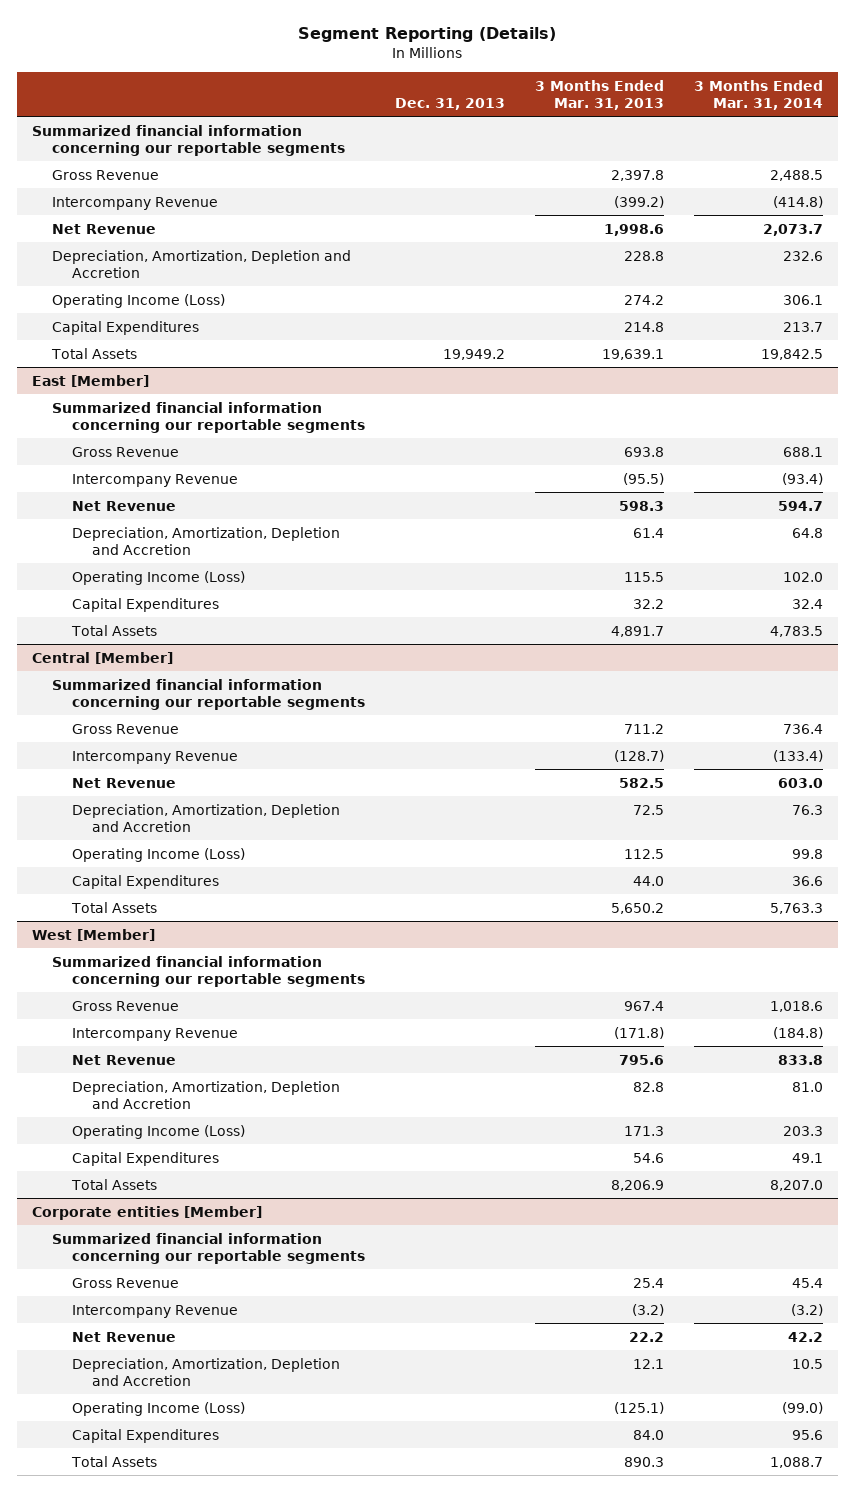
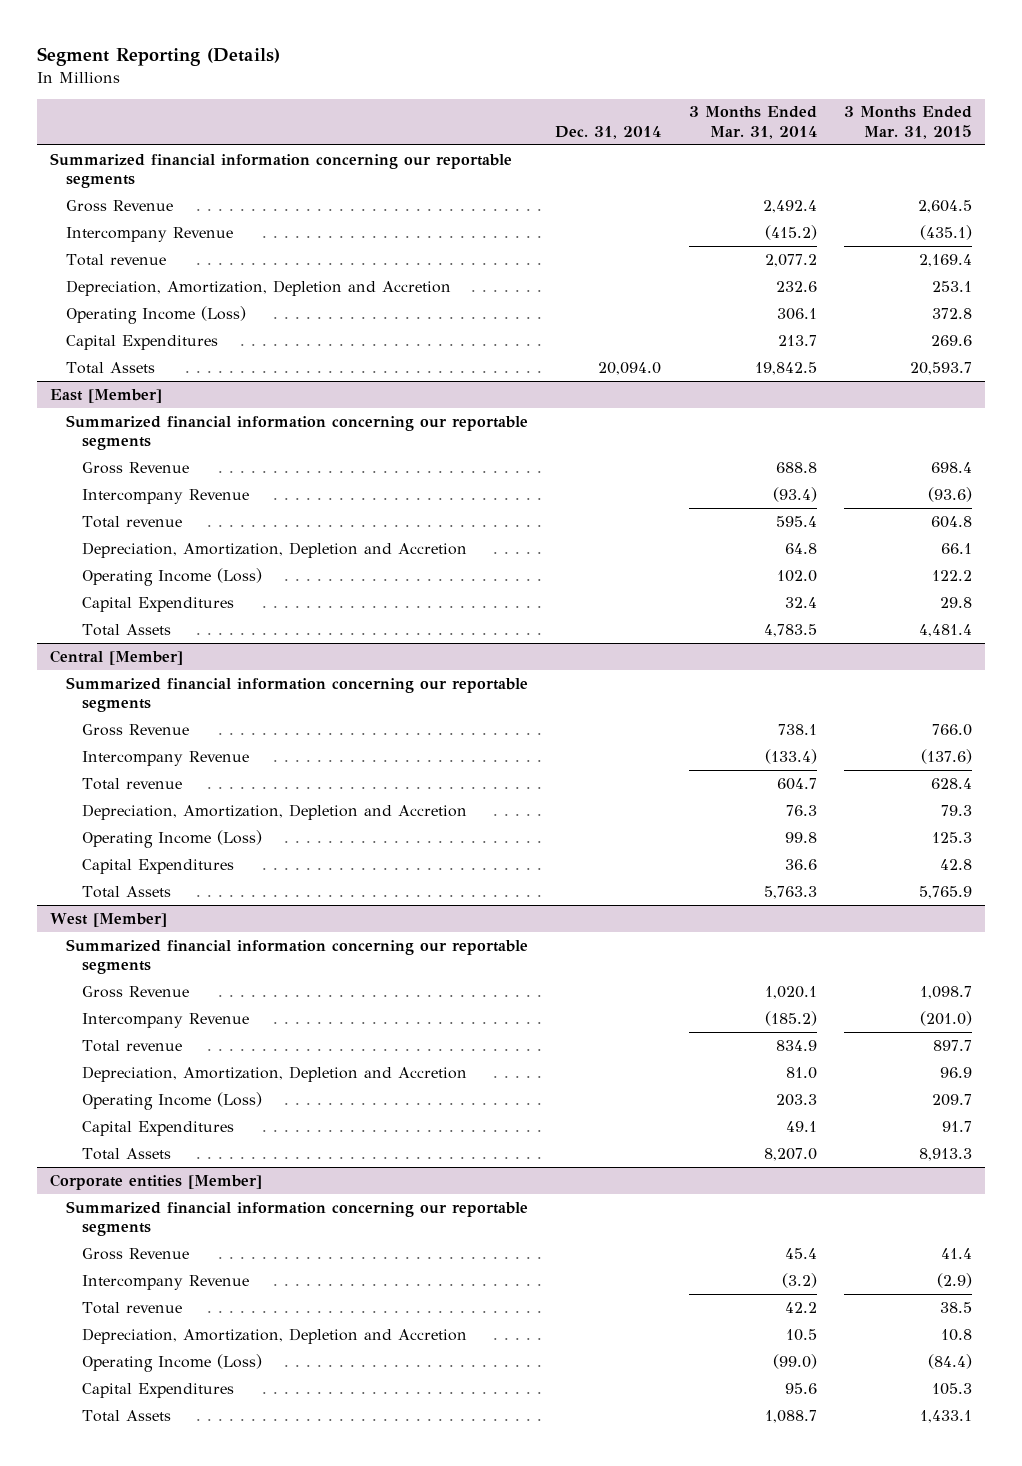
- | Dec. 31, 2013 | 3 Months Ended Mar. 31, 2013 | 3 Months Ended Mar. 31, 2014
+ | Dec. 31, 2014 | 3 Months Ended Mar. 31, 2014 | 3 Months Ended Mar. 31, 2015
- Gross Revenue | | 2,397.8 | 2,488.5
- Intercompany Revenue | | (399.2) | (414.8)
- Net Revenue | | 1,998.6 | 2,073.7
+ Gross Revenue | | 2,492.4 | 2,604.5
+ Intercompany Revenue | | (415.2) | (435.1)
+ Total revenue | | 2,077.2 | 2,169.4
@ East [Member]
- Gross Revenue | | 693.8 | 688.1
+ Gross Revenue | | 688.8 | 698.4
- Net Revenue | | 598.3 | 594.7
+ Total revenue | | 595.4 | 604.8
@ Central [Member]
- Gross Revenue | | 711.2 | 736.4
+ Gross Revenue | | 738.1 | 766.0
- Net Revenue | | 582.5 | 603.0
+ Total revenue | | 604.7 | 628.4
@ West [Member]
- Gross Revenue | | 967.4 | 1,018.6
- Intercompany Revenue | | (171.8) | (184.8)
- Net Revenue | | 795.6 | 833.8
+ Gross Revenue | | 1,020.1 | 1,098.7
+ Intercompany Revenue | | (185.2) | (201.0)
+ Total revenue | | 834.9 | 897.7
@ Corporate entities [Member]
- Net Revenue | | 22.2 | 42.2
+ Total revenue | | 42.2 | 38.5

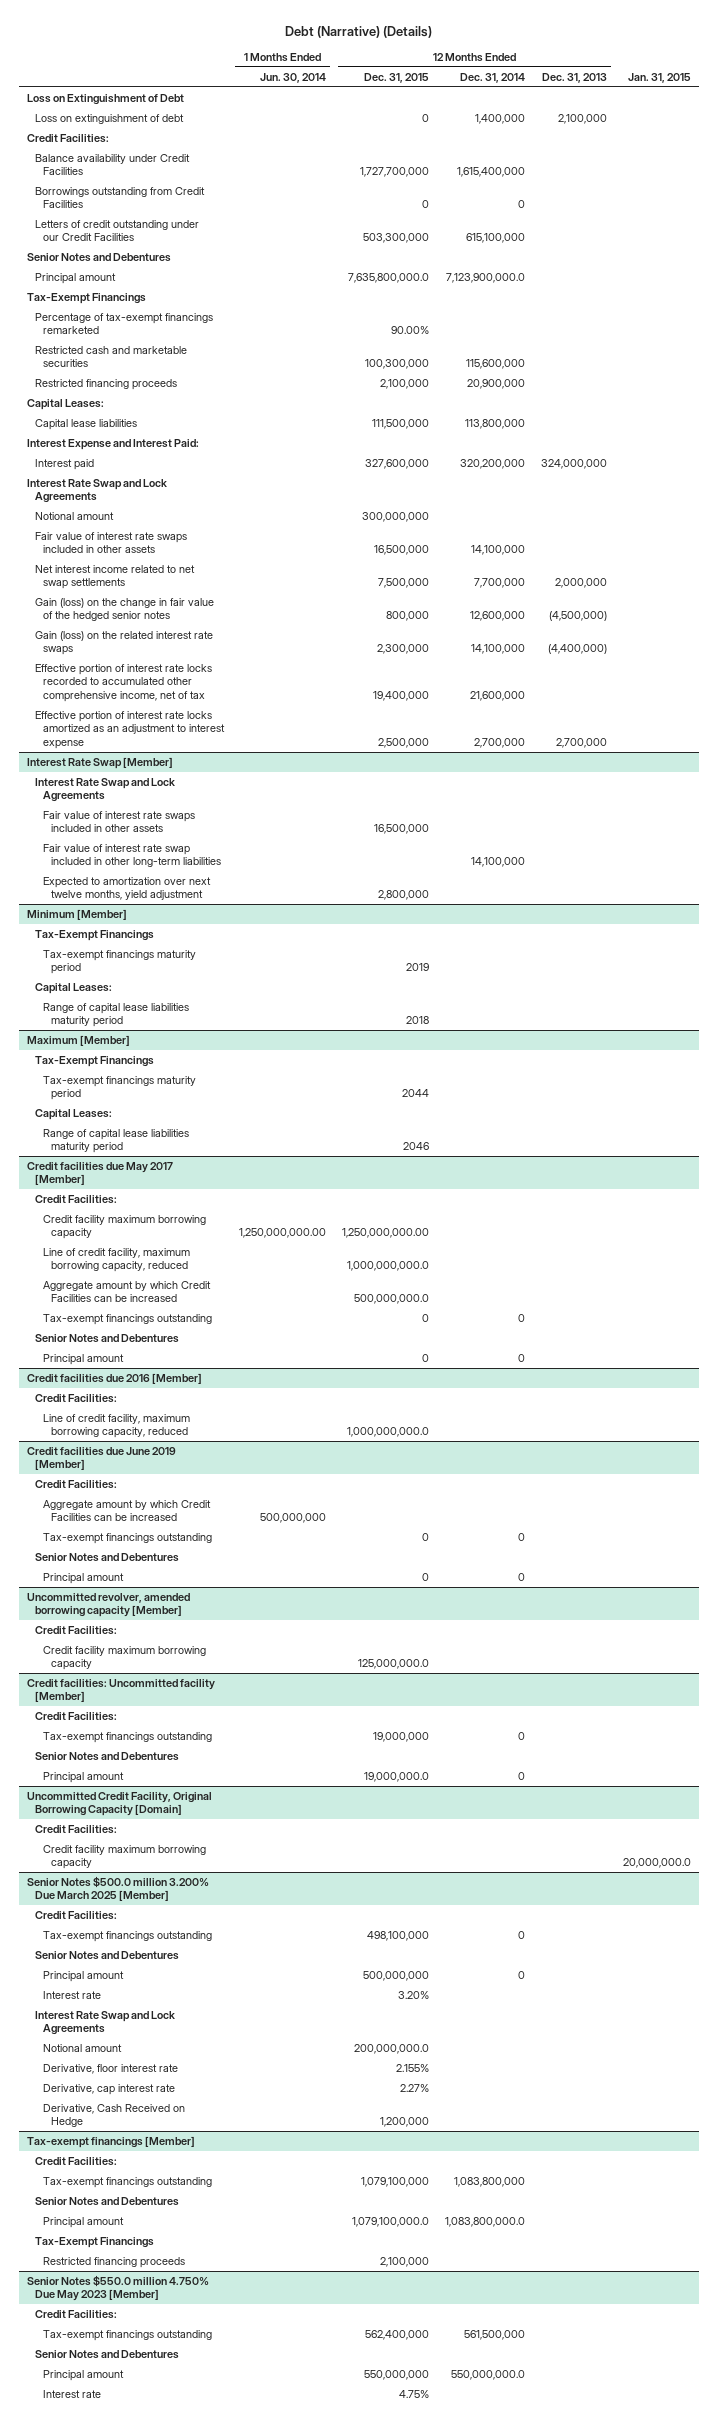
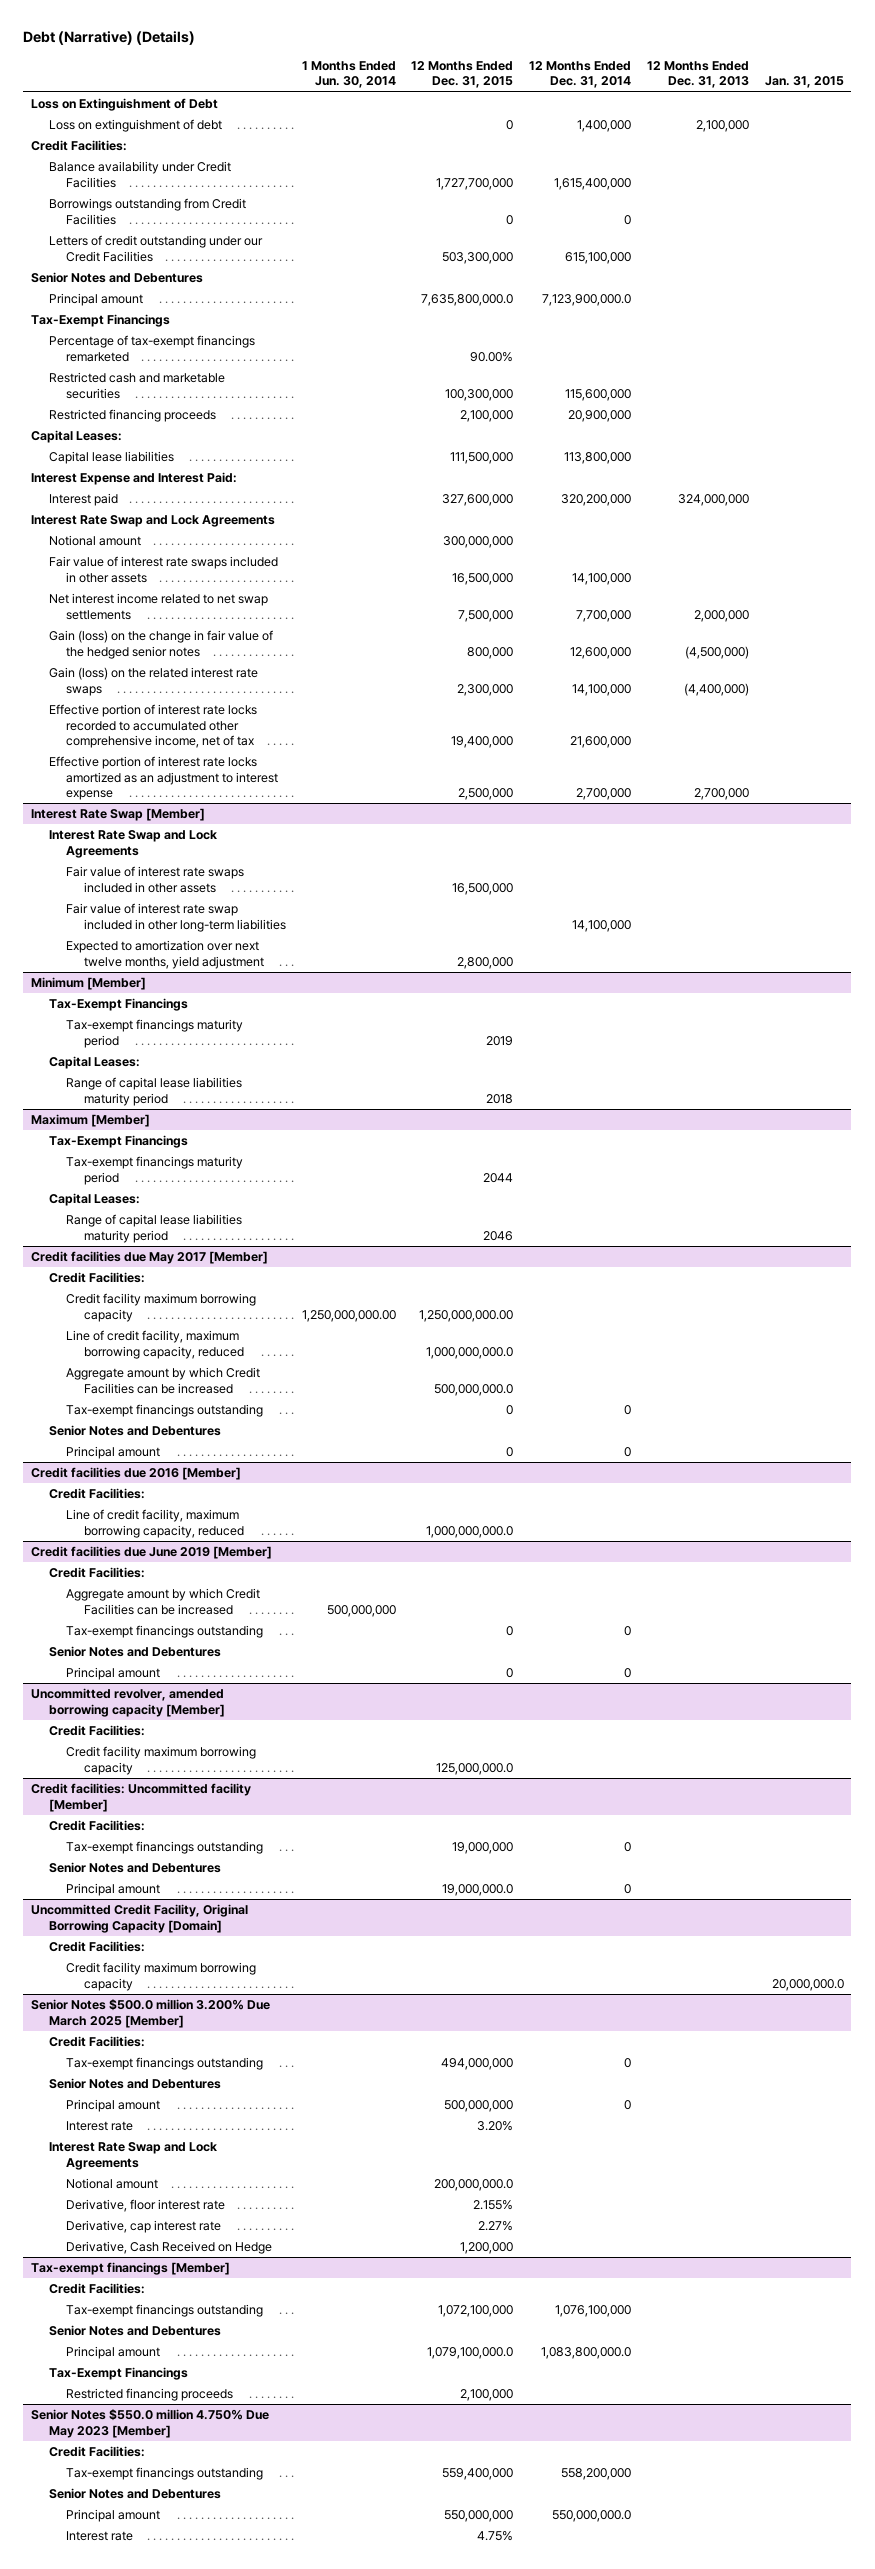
@ Senior Notes $500.0 million 3.200% Due March 2025 [Member]
- Tax-exempt financings outstanding | | 498,100,000 | 0 | |
+ Tax-exempt financings outstanding | | 494,000,000 | 0 | |
@ Tax-exempt financings [Member]
- Tax-exempt financings outstanding | | 1,079,100,000 | 1,083,800,000 | |
+ Tax-exempt financings outstanding | | 1,072,100,000 | 1,076,100,000 | |
@ Senior Notes $550.0 million 4.750% Due May 2023 [Member]
- Tax-exempt financings outstanding | | 562,400,000 | 561,500,000 | |
+ Tax-exempt financings outstanding | | 559,400,000 | 558,200,000 | |

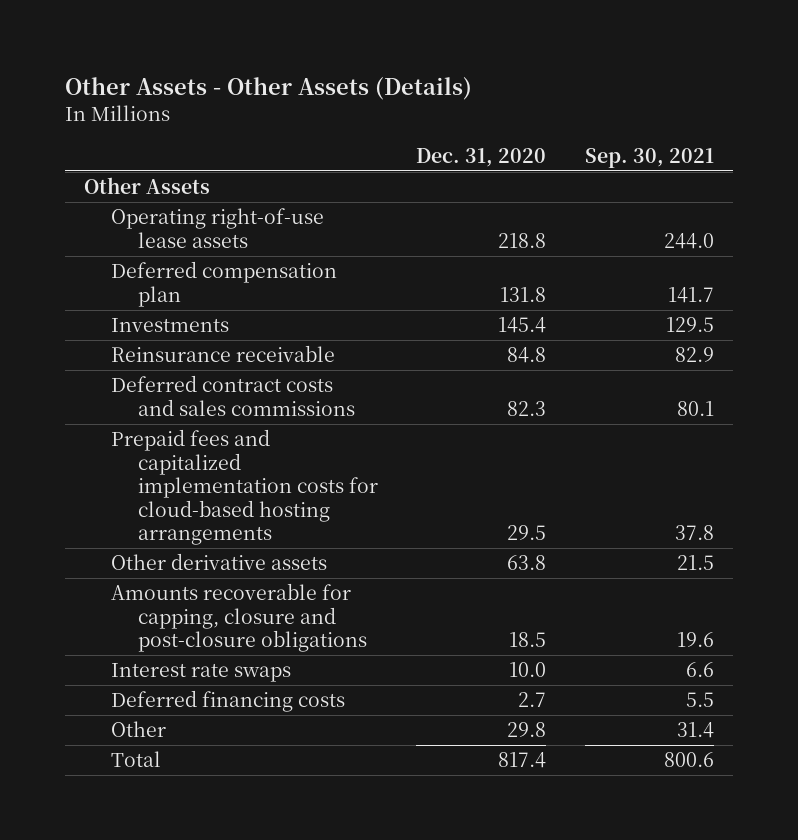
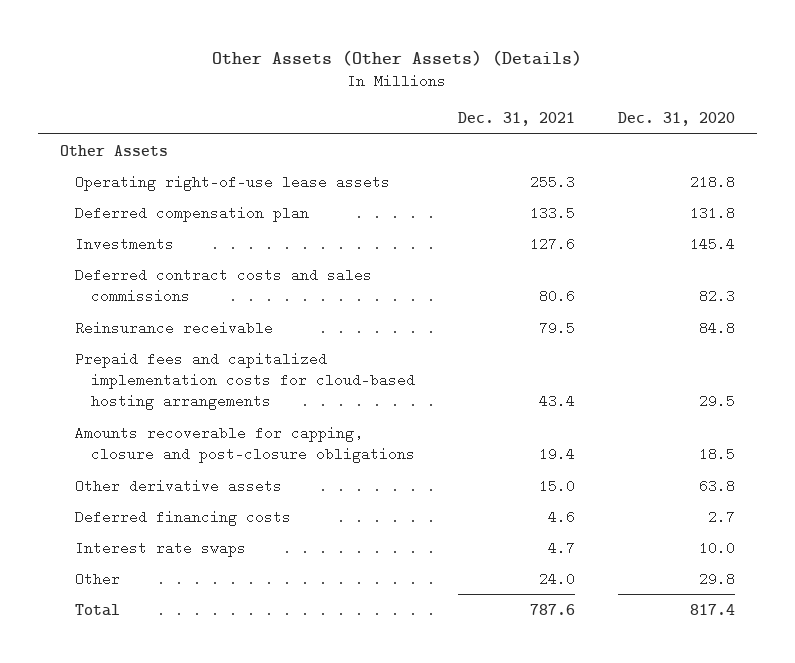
- Other Assets - Other Assets (Details)
+ Other Assets (Other Assets) (Details)
- | Dec. 31, 2020 | Sep. 30, 2021
+ | Dec. 31, 2021 | Dec. 31, 2020
moved down: Reinsurance receivable | 79.5 | 84.8
moved down: Other derivative assets | 15.0 | 63.8
moved down: Interest rate swaps | 4.7 | 10.0

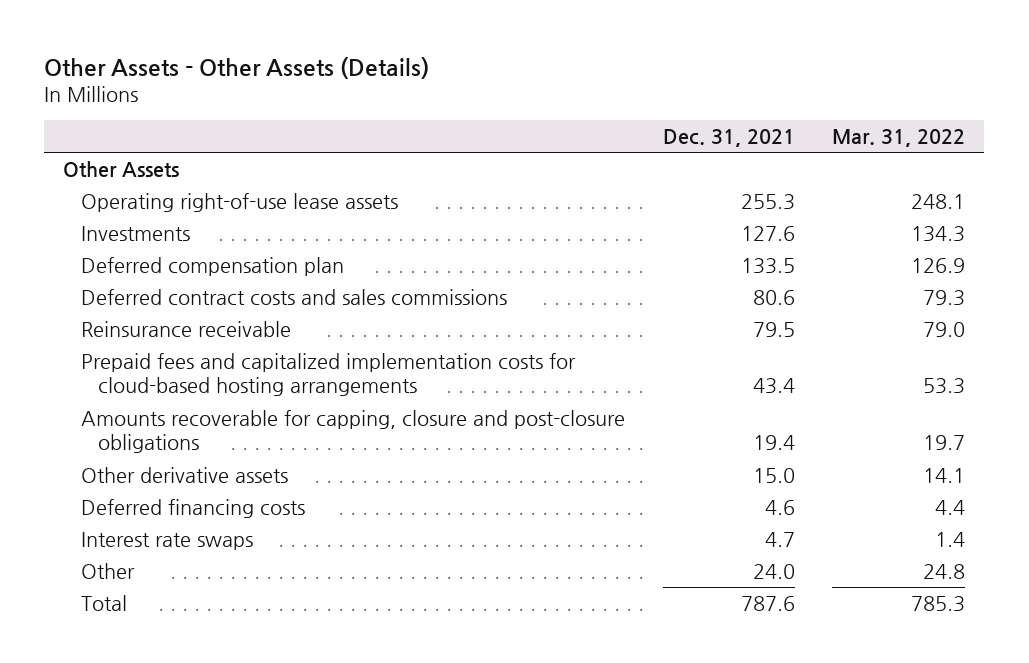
- Other Assets (Other Assets) (Details)
+ Other Assets - Other Assets (Details)
- | Dec. 31, 2021 | Dec. 31, 2020
+ | Dec. 31, 2021 | Mar. 31, 2022
moved down: Deferred compensation plan | 133.5 | 126.9

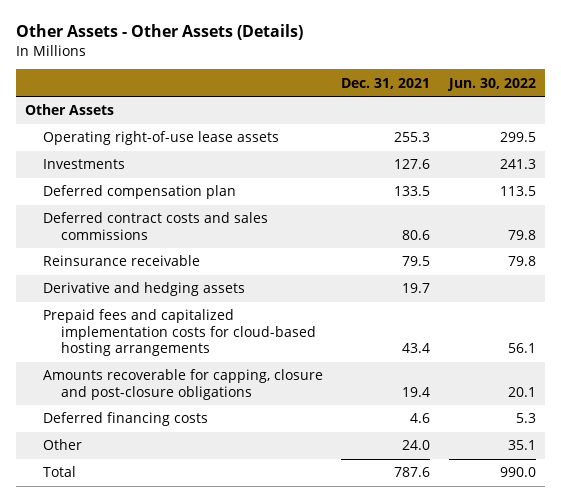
- | Dec. 31, 2021 | Mar. 31, 2022
+ | Dec. 31, 2021 | Jun. 30, 2022
+ Derivative and hedging assets | 19.7 |
- Other derivative assets | 15.0 | 14.1
- Interest rate swaps | 4.7 | 1.4

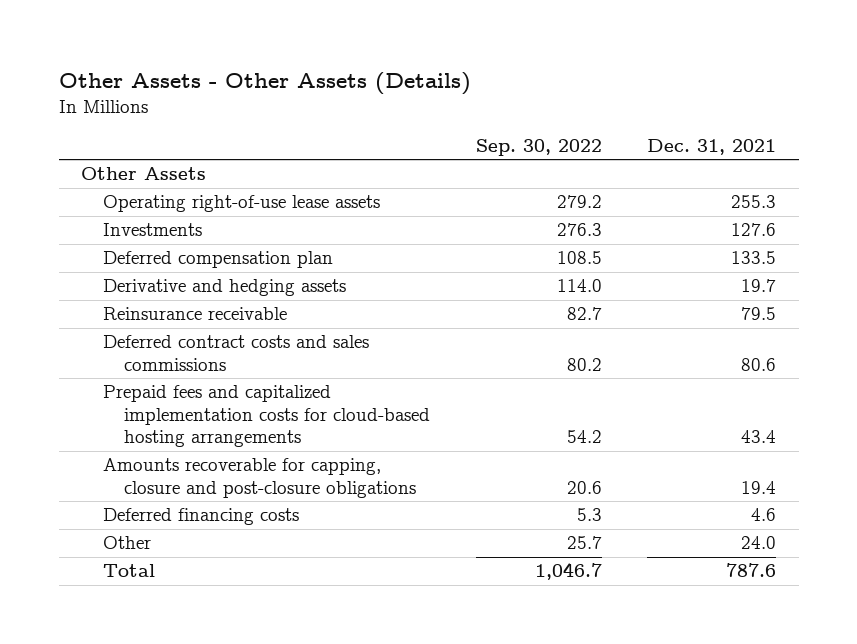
- | Dec. 31, 2021 | Jun. 30, 2022
+ | Sep. 30, 2022 | Dec. 31, 2021
moved down: Reinsurance receivable | 82.7 | 79.5
moved down: Deferred contract costs and sales commissions | 80.2 | 80.6

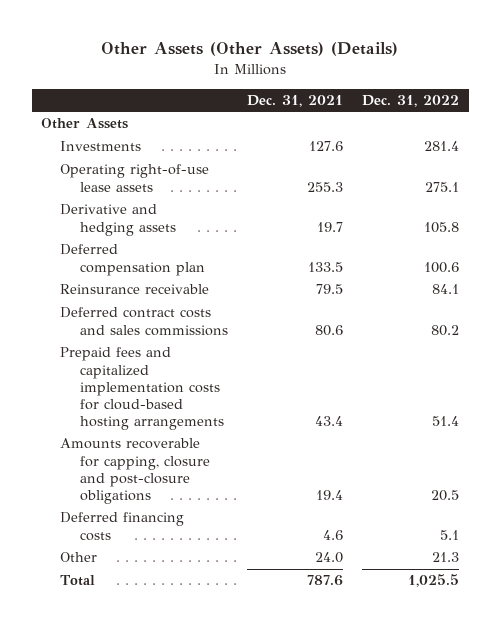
- Other Assets - Other Assets (Details)
+ Other Assets (Other Assets) (Details)
- | Sep. 30, 2022 | Dec. 31, 2021
+ | Dec. 31, 2021 | Dec. 31, 2022
moved down: Operating right-of-use lease assets | 255.3 | 275.1
moved down: Deferred compensation plan | 133.5 | 100.6

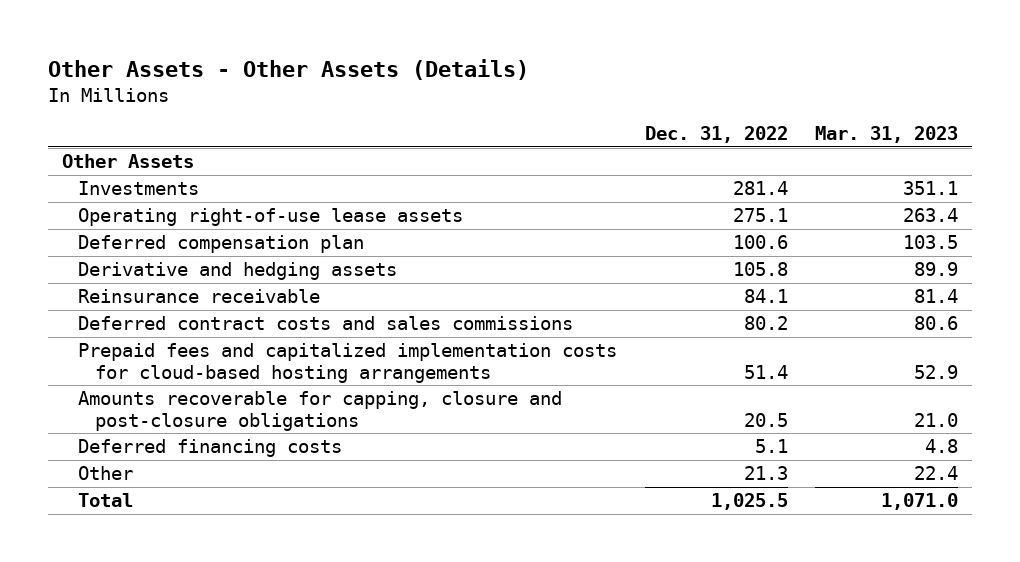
- Other Assets (Other Assets) (Details)
+ Other Assets - Other Assets (Details)
- | Dec. 31, 2021 | Dec. 31, 2022
+ | Dec. 31, 2022 | Mar. 31, 2023
moved down: Derivative and hedging assets | 105.8 | 89.9

